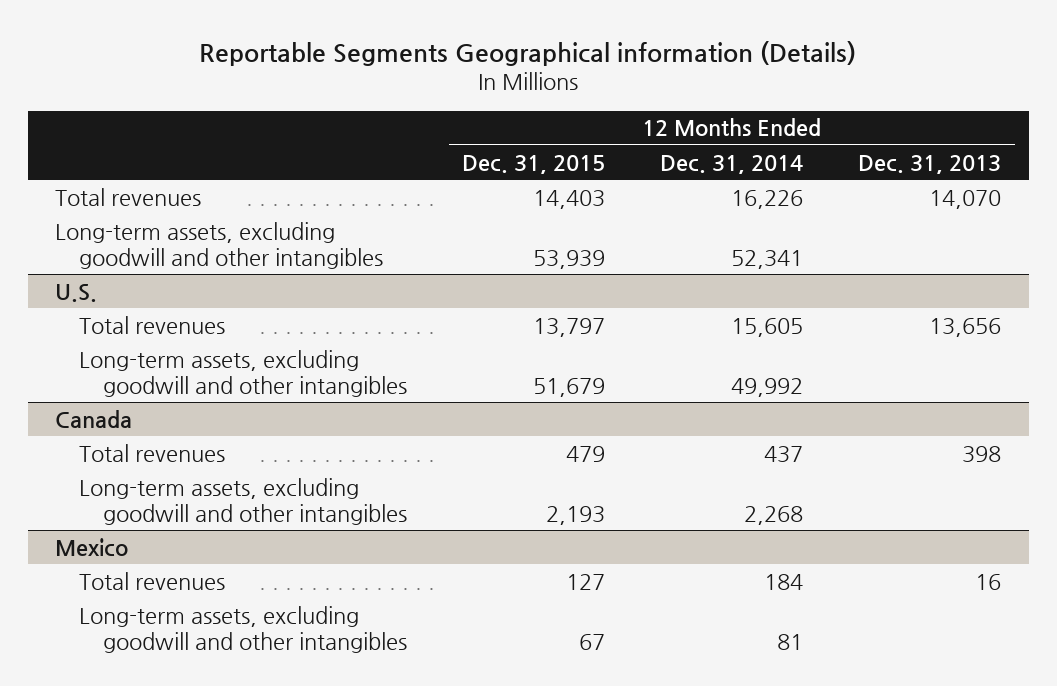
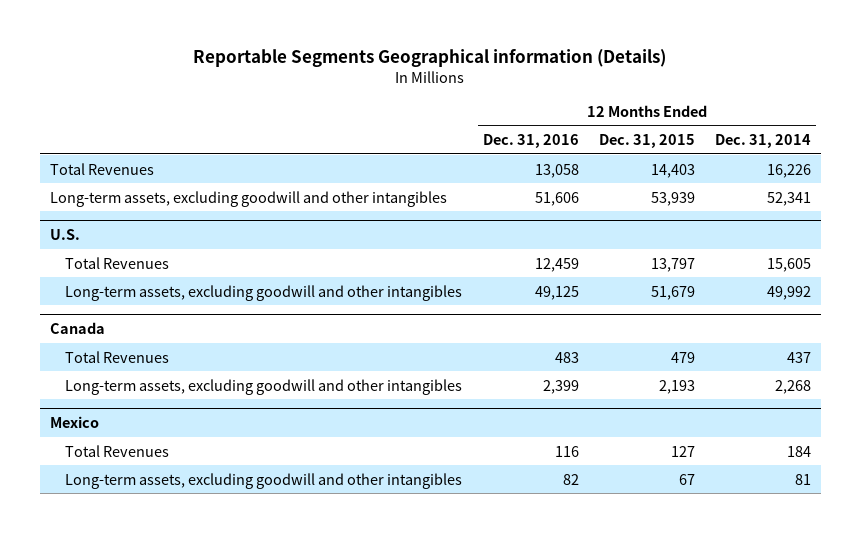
- | 12 Months Ended Dec. 31, 2015 | 12 Months Ended Dec. 31, 2014 | 12 Months Ended Dec. 31, 2013
+ | 12 Months Ended Dec. 31, 2016 | 12 Months Ended Dec. 31, 2015 | 12 Months Ended Dec. 31, 2014
- Total revenues | 14,403 | 16,226 | 14,070
+ Total Revenues | 13,058 | 14,403 | 16,226
@ U.S.
- Total revenues | 13,797 | 15,605 | 13,656
+ Total Revenues | 12,459 | 13,797 | 15,605
@ Canada
- Total revenues | 479 | 437 | 398
+ Total Revenues | 483 | 479 | 437
@ Mexico
- Total revenues | 127 | 184 | 16
+ Total Revenues | 116 | 127 | 184

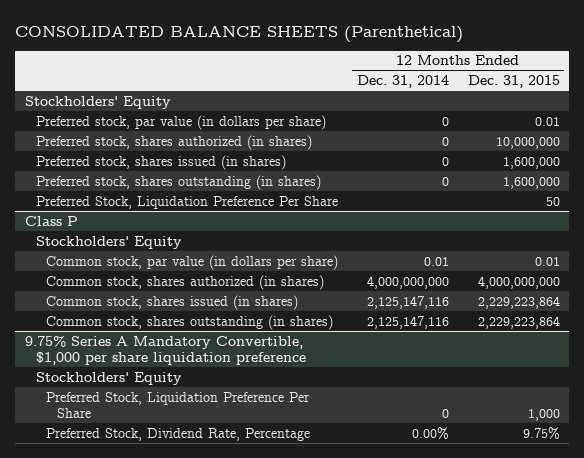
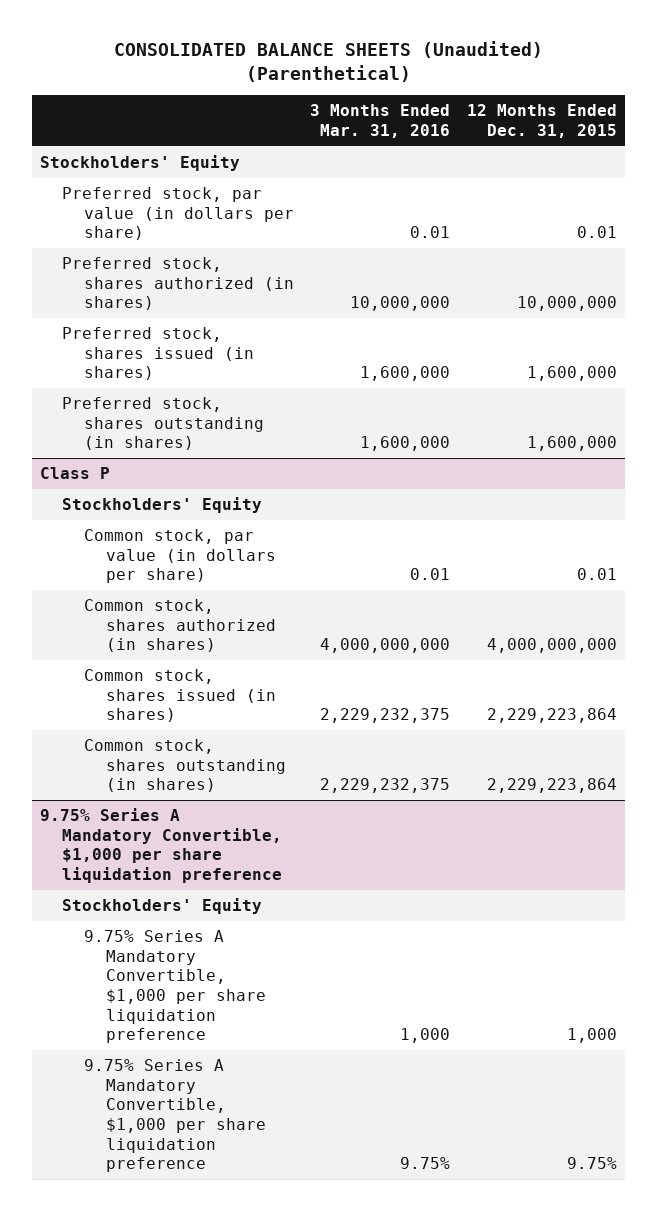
- CONSOLIDATED BALANCE SHEETS (Parenthetical)
+ CONSOLIDATED BALANCE SHEETS (Unaudited) (Parenthetical)
- | 12 Months Ended Dec. 31, 2014 | 12 Months Ended Dec. 31, 2015
+ | 3 Months Ended Mar. 31, 2016 | 12 Months Ended Dec. 31, 2015
- Preferred Stock, Liquidation Preference Per Share | | 50
@ 9.75% Series A Mandatory Convertible, $1,000 per share liquidation preference
- Preferred Stock, Liquidation Preference Per Share | 0 | 1,000
- Preferred Stock, Dividend Rate, Percentage | 0.00% | 9.75%
+ 9.75% Series A Mandatory Convertible, $1,000 per share liquidation preference | 1,000 | 1,000
+ 9.75% Series A Mandatory Convertible, $1,000 per share liquidation preference | 9.75% | 9.75%

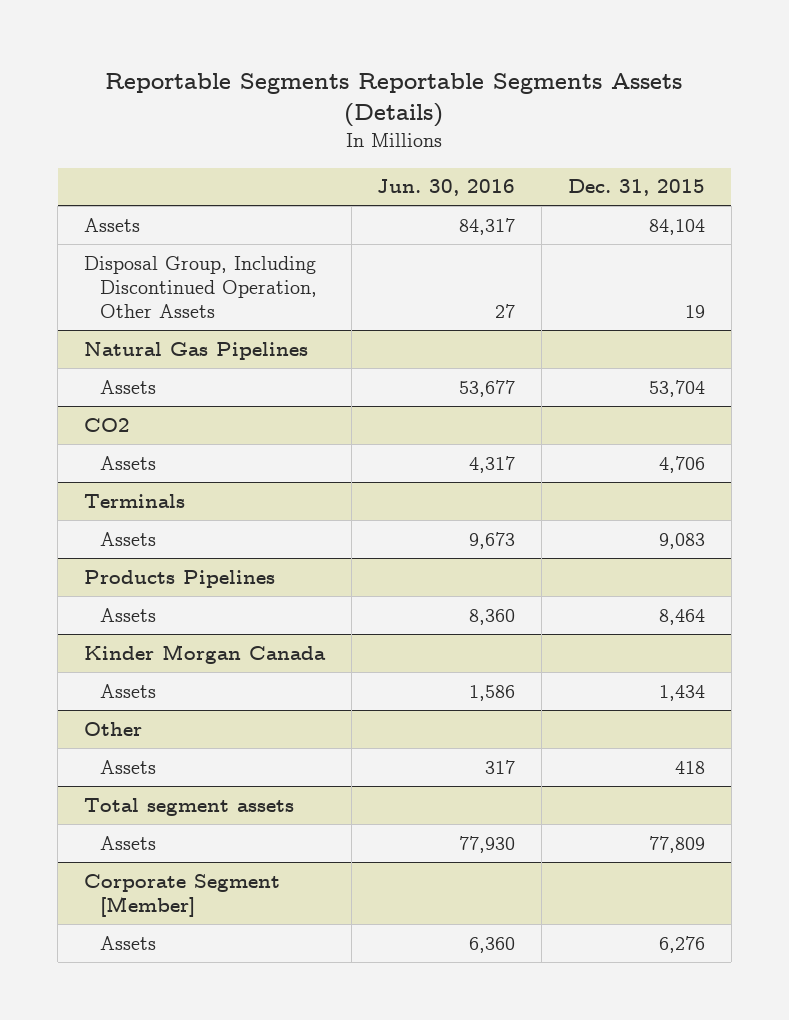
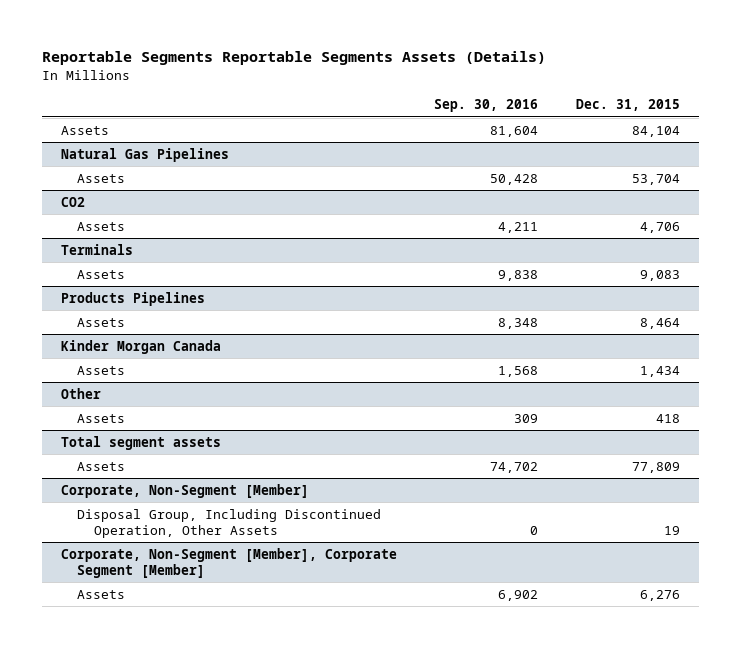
- | Jun. 30, 2016 | Dec. 31, 2015
+ | Sep. 30, 2016 | Dec. 31, 2015
- Disposal Group, Including Discontinued Operation, Other Assets | 27 | 19
- Corporate Segment [Member]
+ Corporate, Non-Segment [Member]
+ Disposal Group, Including Discontinued Operation, Other Assets | 0 | 19
+ Corporate, Non-Segment [Member], Corporate Segment [Member]

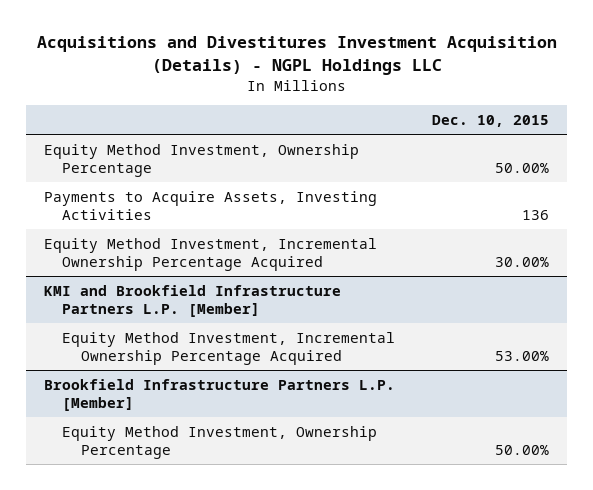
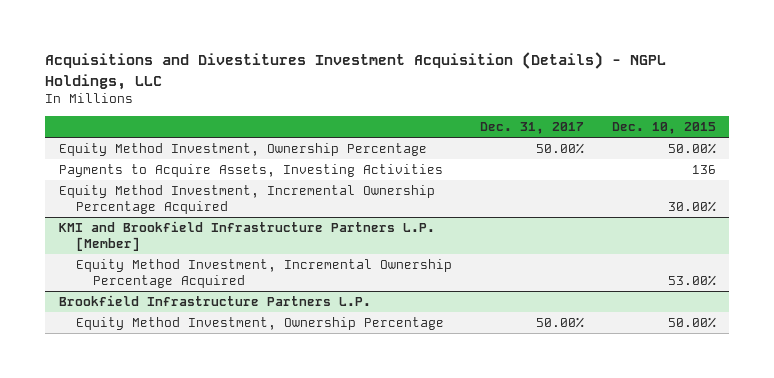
- Acquisitions and Divestitures Investment Acquisition (Details) - NGPL Holdings LLC
+ Acquisitions and Divestitures Investment Acquisition (Details) - NGPL Holdings, LLC
- | Dec. 10, 2015
+ | Dec. 31, 2017 | Dec. 10, 2015
- Brookfield Infrastructure Partners L.P. [Member]
+ Brookfield Infrastructure Partners L.P.

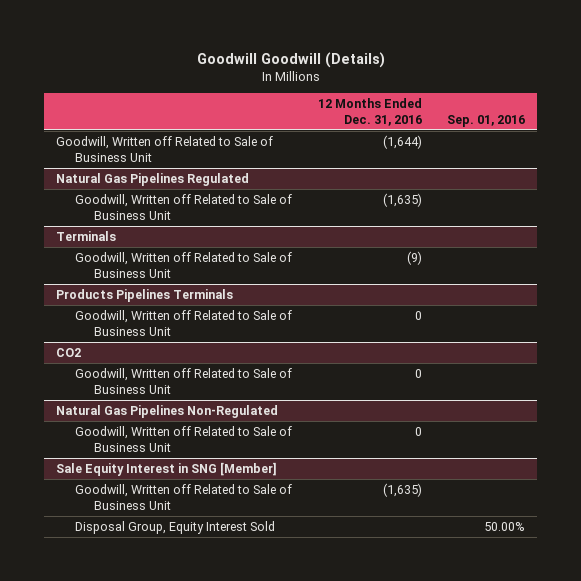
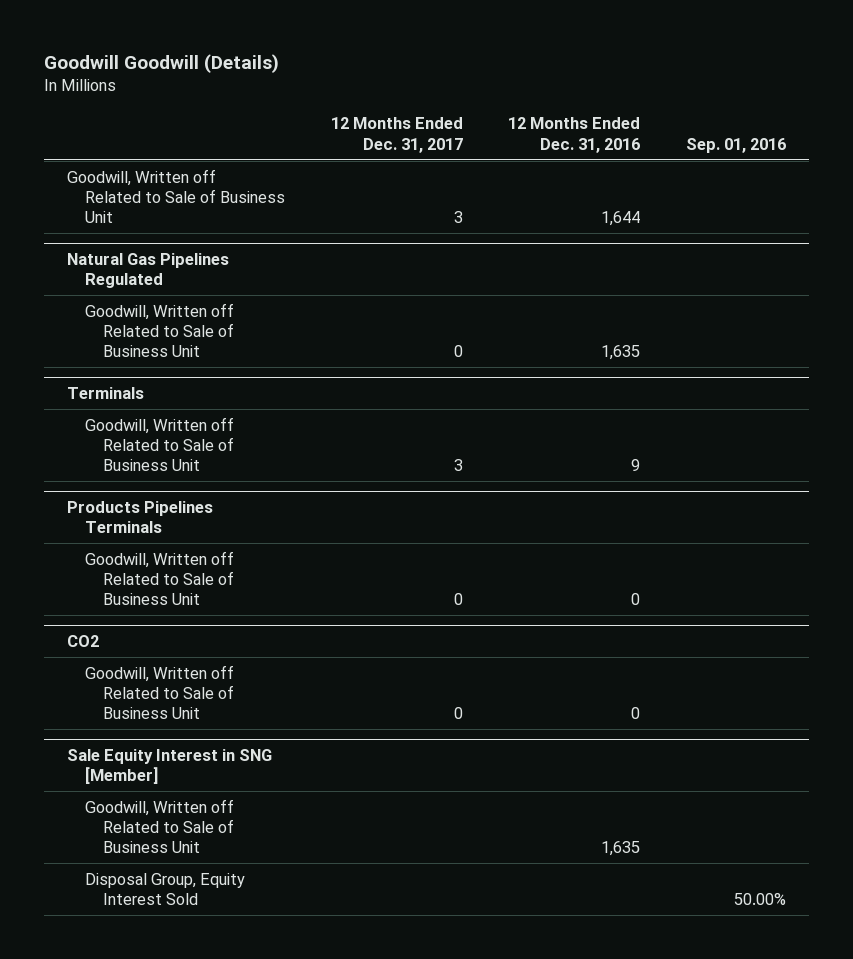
- | 12 Months Ended Dec. 31, 2016 | Sep. 01, 2016
+ | 12 Months Ended Dec. 31, 2017 | 12 Months Ended Dec. 31, 2016 | Sep. 01, 2016
- Goodwill, Written off Related to Sale of Business Unit | (1,644) |
+ Goodwill, Written off Related to Sale of Business Unit | 3 | 1,644 |
@ Natural Gas Pipelines Regulated
- Goodwill, Written off Related to Sale of Business Unit | (1,635) |
+ Goodwill, Written off Related to Sale of Business Unit | 0 | 1,635 |
@ Terminals
- Goodwill, Written off Related to Sale of Business Unit | (9) |
+ Goodwill, Written off Related to Sale of Business Unit | 3 | 9 |
- Natural Gas Pipelines Non-Regulated
- Goodwill, Written off Related to Sale of Business Unit | 0 |
@ Sale Equity Interest in SNG [Member]
- Goodwill, Written off Related to Sale of Business Unit | (1,635) |
+ Goodwill, Written off Related to Sale of Business Unit | | 1,635 |

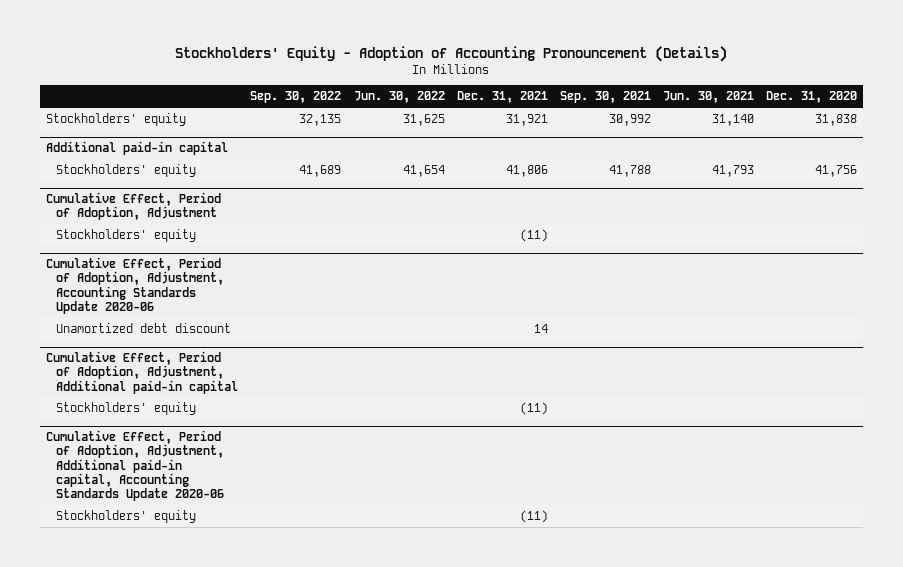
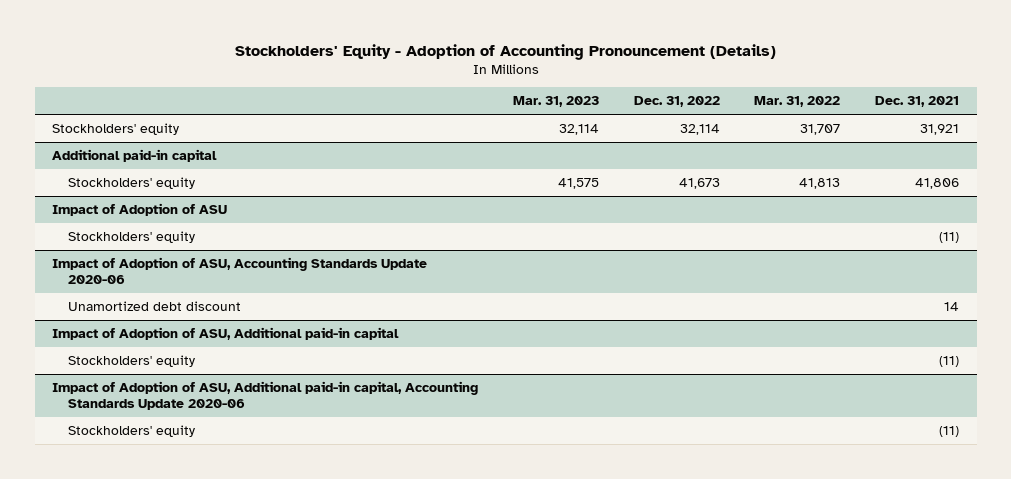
- | Sep. 30, 2022 | Jun. 30, 2022 | Dec. 31, 2021 | Sep. 30, 2021 | Jun. 30, 2021 | Dec. 31, 2020
+ | Mar. 31, 2023 | Dec. 31, 2022 | Mar. 31, 2022 | Dec. 31, 2021
- Cumulative Effect, Period of Adoption, Adjustment
+ Impact of Adoption of ASU
- Cumulative Effect, Period of Adoption, Adjustment, Accounting Standards Update 2020-06
+ Impact of Adoption of ASU, Accounting Standards Update 2020-06
- Cumulative Effect, Period of Adoption, Adjustment, Additional paid-in capital
+ Impact of Adoption of ASU, Additional paid-in capital
- Cumulative Effect, Period of Adoption, Adjustment, Additional paid-in capital, Accounting Standards Update 2020-06
+ Impact of Adoption of ASU, Additional paid-in capital, Accounting Standards Update 2020-06

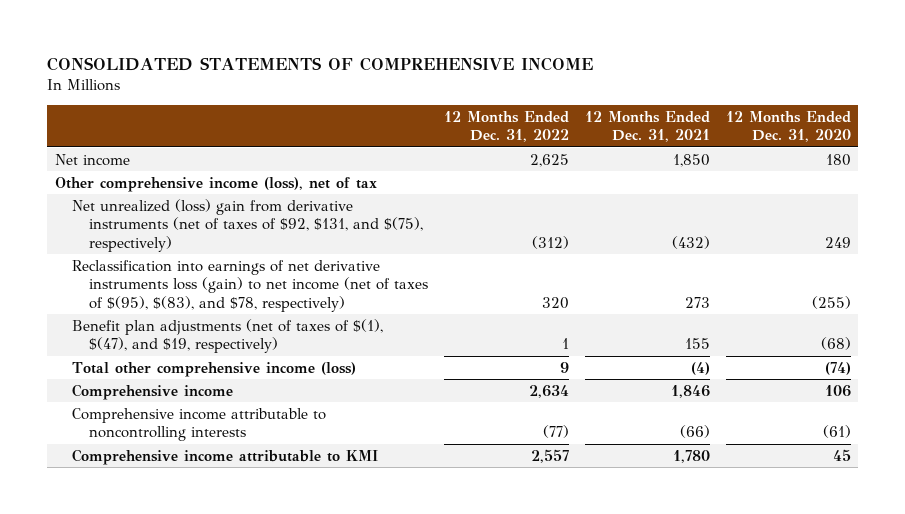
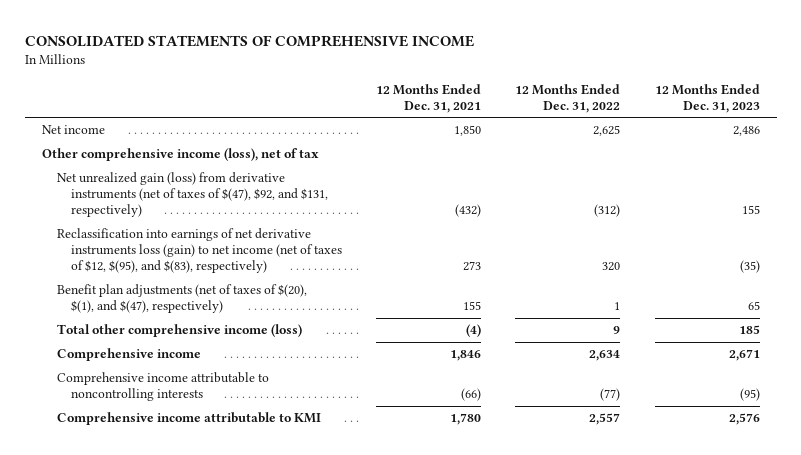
- | 12 Months Ended Dec. 31, 2022 | 12 Months Ended Dec. 31, 2021 | 12 Months Ended Dec. 31, 2020
+ | 12 Months Ended Dec. 31, 2021 | 12 Months Ended Dec. 31, 2022 | 12 Months Ended Dec. 31, 2023
- Net unrealized (loss) gain from derivative instruments (net of taxes of $92, $131, and $(75), respectively) | (312) | (432) | 249
- Reclassification into earnings of net derivative instruments loss (gain) to net income (net of taxes of $(95), $(83), and $78, respectively) | 320 | 273 | (255)
- Benefit plan adjustments (net of taxes of $(1), $(47), and $19, respectively) | 1 | 155 | (68)
+ Net unrealized gain (loss) from derivative instruments (net of taxes of $(47), $92, and $131, respectively) | (432) | (312) | 155
+ Reclassification into earnings of net derivative instruments loss (gain) to net income (net of taxes of $12, $(95), and $(83), respectively) | 273 | 320 | (35)
+ Benefit plan adjustments (net of taxes of $(20), $(1), and $(47), respectively) | 155 | 1 | 65

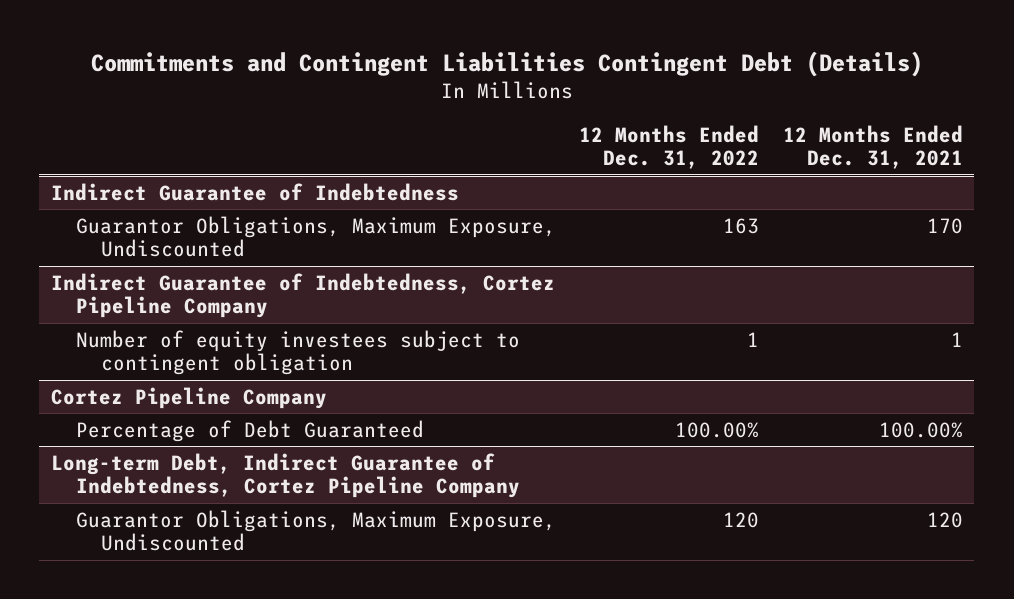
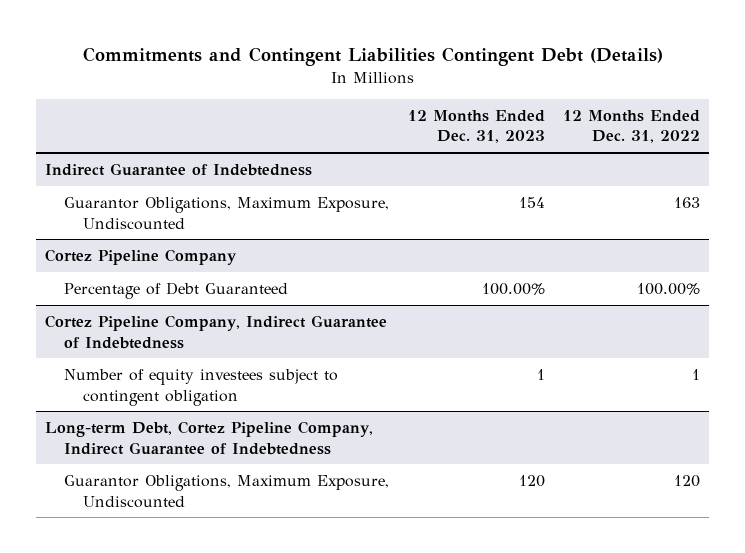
- | 12 Months Ended Dec. 31, 2022 | 12 Months Ended Dec. 31, 2021
+ | 12 Months Ended Dec. 31, 2023 | 12 Months Ended Dec. 31, 2022
- Indirect Guarantee of Indebtedness, Cortez Pipeline Company
- Number of equity investees subject to contingent obligation | 1 | 1
- Long-term Debt, Indirect Guarantee of Indebtedness, Cortez Pipeline Company
+ Cortez Pipeline Company, Indirect Guarantee of Indebtedness
+ Number of equity investees subject to contingent obligation | 1 | 1
+ Long-term Debt, Cortez Pipeline Company, Indirect Guarantee of Indebtedness

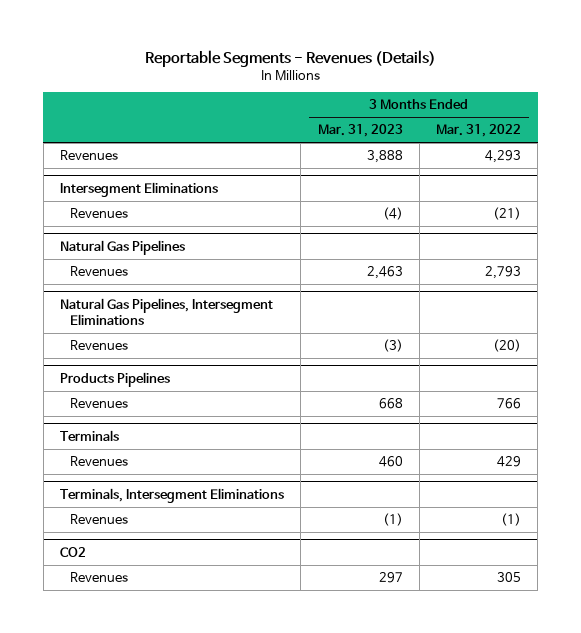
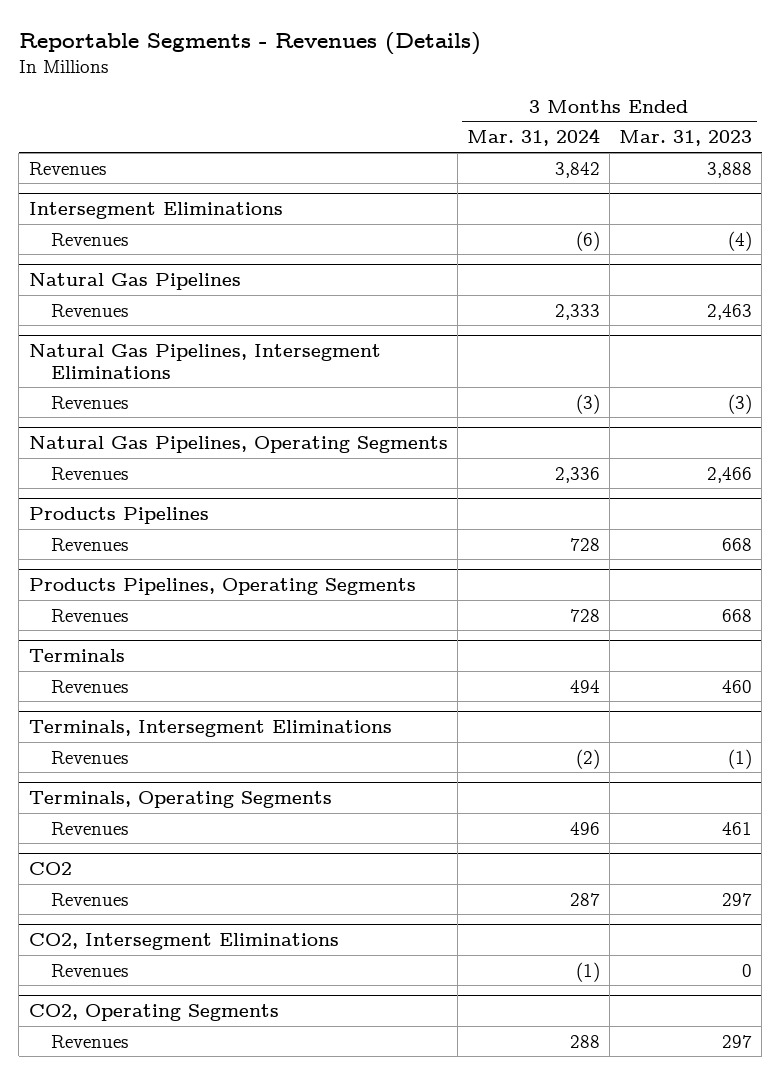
- | 3 Months Ended Mar. 31, 2023 | 3 Months Ended Mar. 31, 2022
+ | 3 Months Ended Mar. 31, 2024 | 3 Months Ended Mar. 31, 2023
+ Natural Gas Pipelines, Operating Segments
+ Revenues | 2,336 | 2,466
+ Products Pipelines, Operating Segments
+ Revenues | 728 | 668
+ Terminals, Operating Segments
+ Revenues | 496 | 461
+ CO2, Intersegment Eliminations
+ Revenues | (1) | 0
+ CO2, Operating Segments
+ Revenues | 288 | 297

